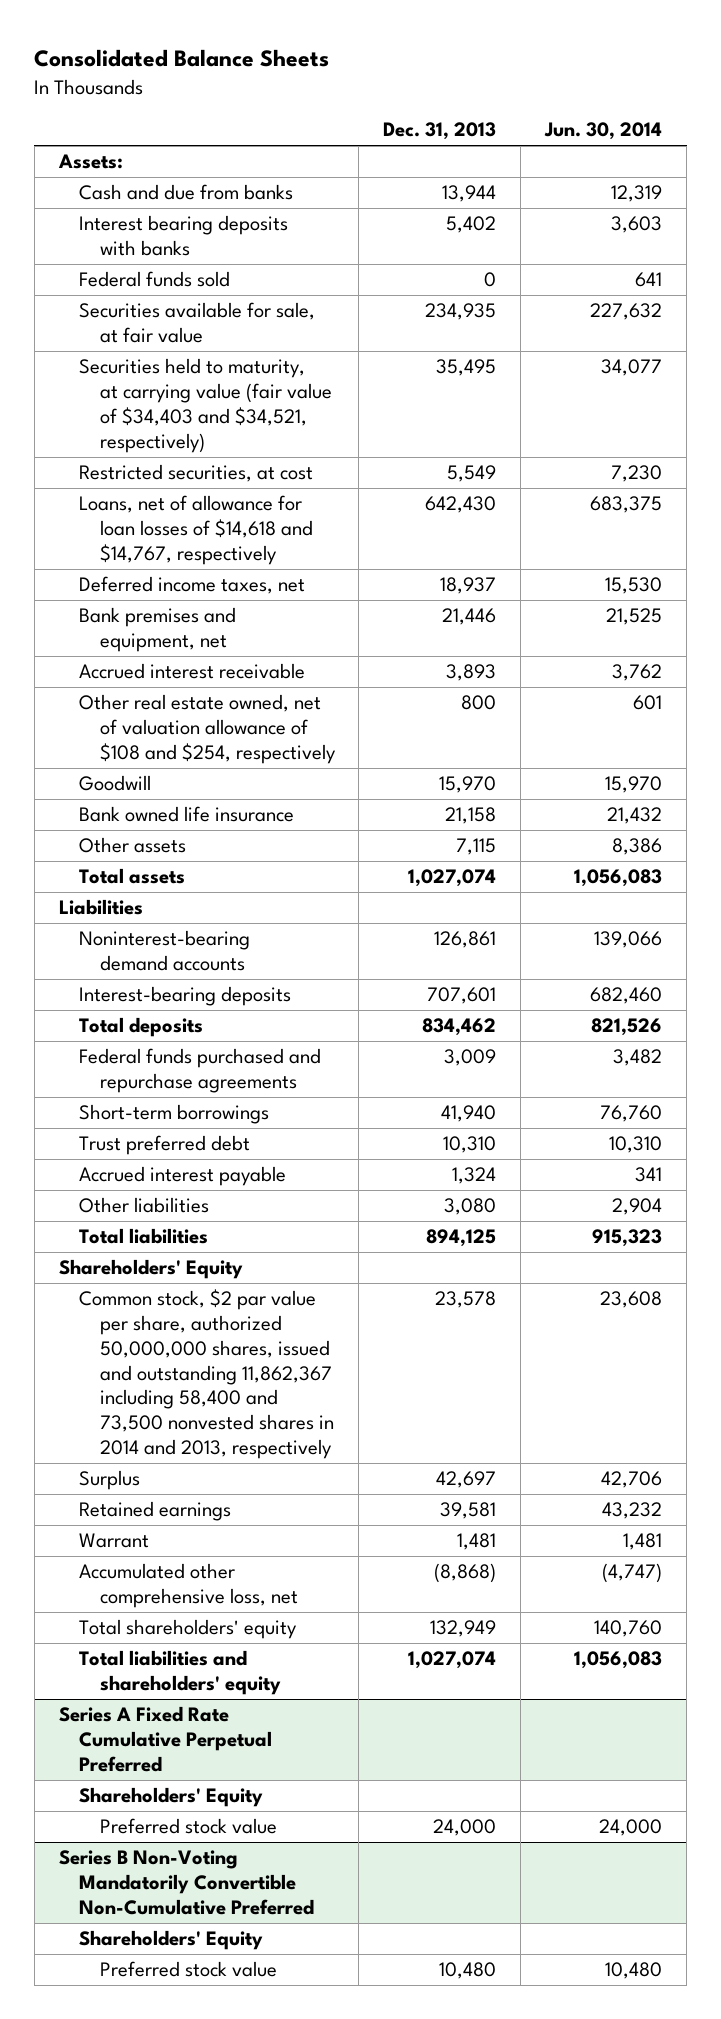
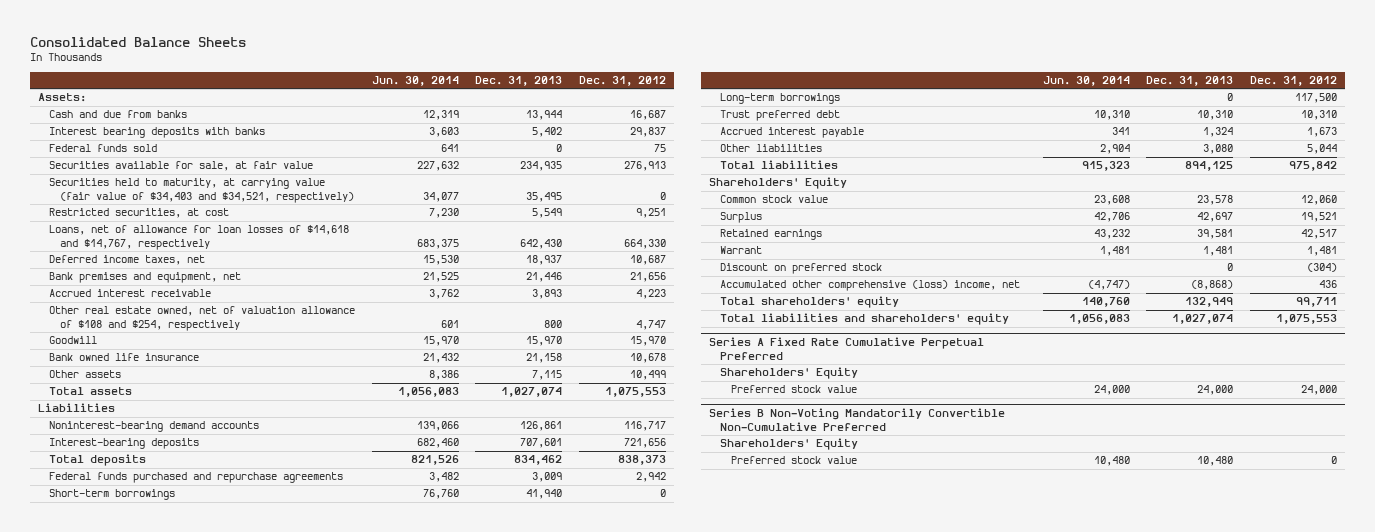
- | Dec. 31, 2013 | Jun. 30, 2014
+ | Jun. 30, 2014 | Dec. 31, 2013 | Dec. 31, 2012
+ Long-term borrowings | | 0 | 117,500
- Common stock, $2 par value per share, authorized 50,000,000 shares, issued and outstanding 11,862,367 including 58,400 and 73,500 nonvested shares in 2014 and 2013, respectively | 23,578 | 23,608
+ Common stock value | 23,608 | 23,578 | 12,060
- Accumulated other comprehensive loss, net | (8,868) | (4,747)
+ Discount on preferred stock | | 0 | (304)
+ Accumulated other comprehensive (loss) income, net | (4,747) | (8,868) | 436

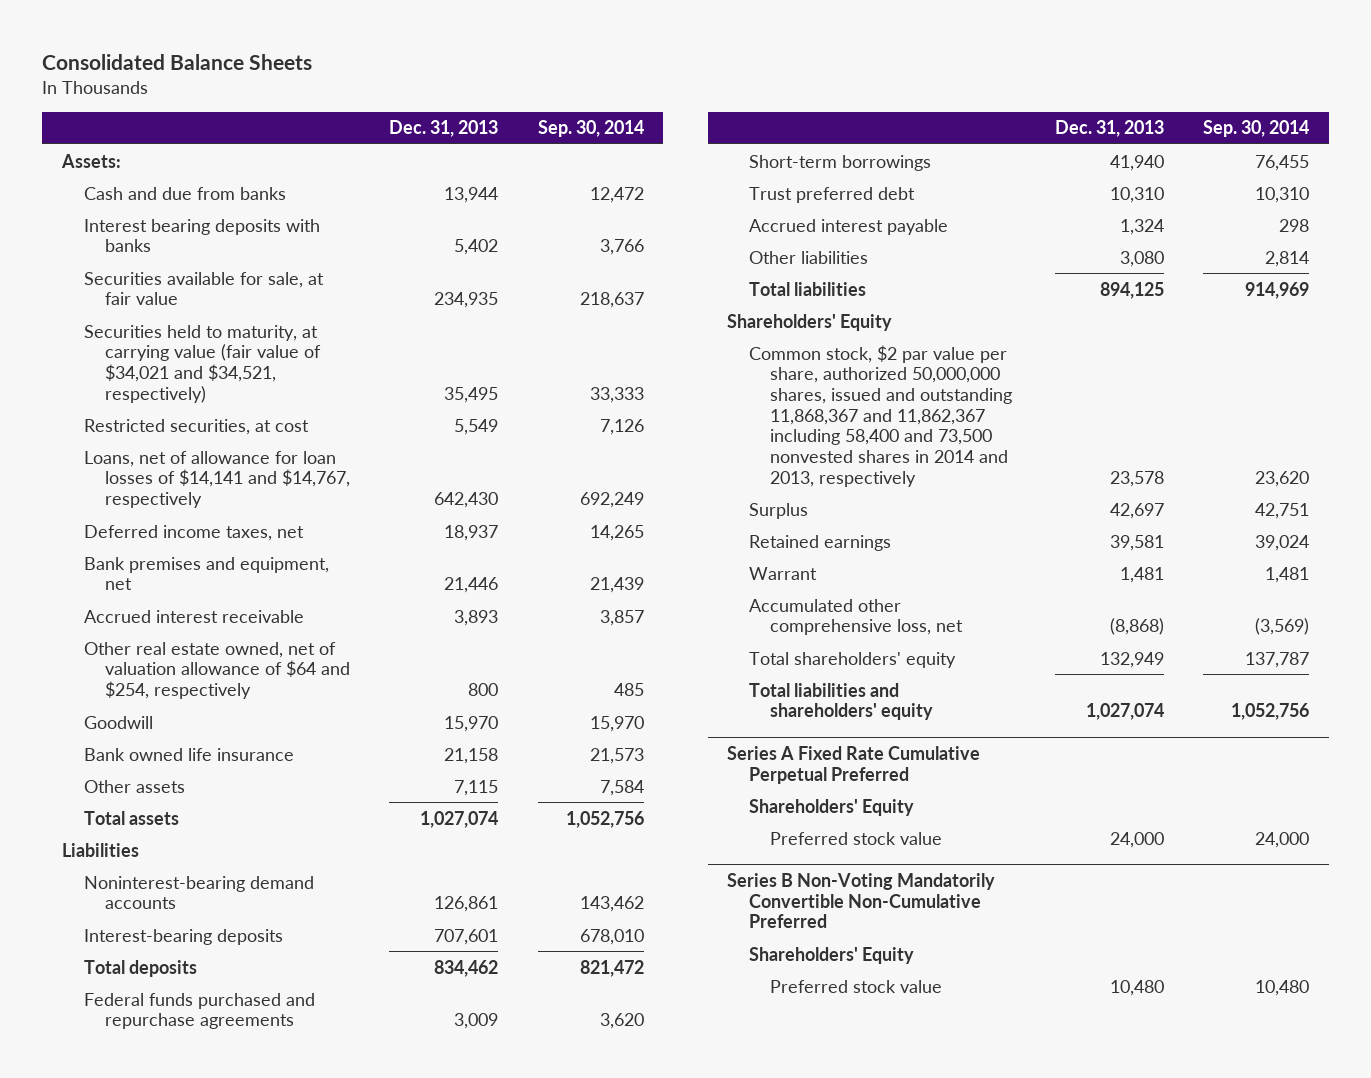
- | Jun. 30, 2014 | Dec. 31, 2013 | Dec. 31, 2012
+ | Dec. 31, 2013 | Sep. 30, 2014
- Federal funds sold | 641 | 0 | 75
- Securities held to maturity, at carrying value (fair value of $34,403 and $34,521, respectively) | 34,077 | 35,495 | 0
+ Securities held to maturity, at carrying value (fair value of $34,021 and $34,521, respectively) | 35,495 | 33,333
- Loans, net of allowance for loan losses of $14,618 and $14,767, respectively | 683,375 | 642,430 | 664,330
+ Loans, net of allowance for loan losses of $14,141 and $14,767, respectively | 642,430 | 692,249
- Other real estate owned, net of valuation allowance of $108 and $254, respectively | 601 | 800 | 4,747
+ Other real estate owned, net of valuation allowance of $64 and $254, respectively | 800 | 485
- Long-term borrowings | | 0 | 117,500
- Common stock value | 23,608 | 23,578 | 12,060
+ Common stock, $2 par value per share, authorized 50,000,000 shares, issued and outstanding 11,868,367 and 11,862,367 including 58,400 and 73,500 nonvested shares in 2014 and 2013, respectively | 23,578 | 23,620
- Discount on preferred stock | | 0 | (304)
- Accumulated other comprehensive (loss) income, net | (4,747) | (8,868) | 436
+ Accumulated other comprehensive loss, net | (8,868) | (3,569)

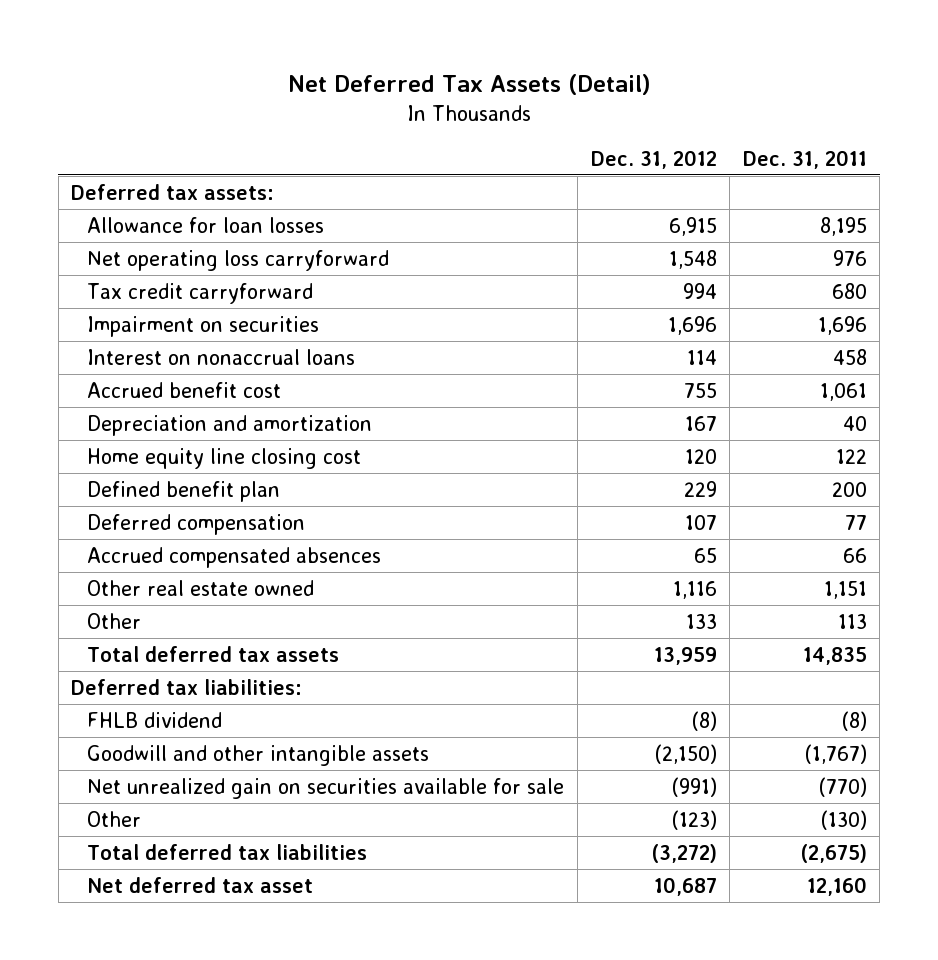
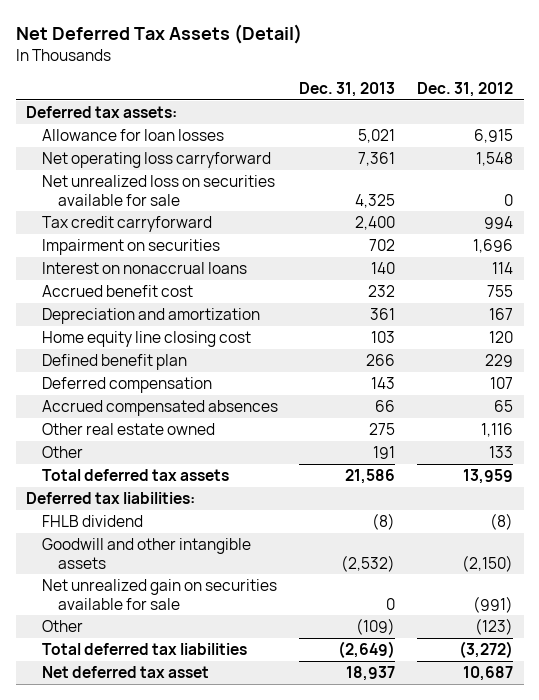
- | Dec. 31, 2012 | Dec. 31, 2011
+ | Dec. 31, 2013 | Dec. 31, 2012
+ Net unrealized loss on securities available for sale | 4,325 | 0

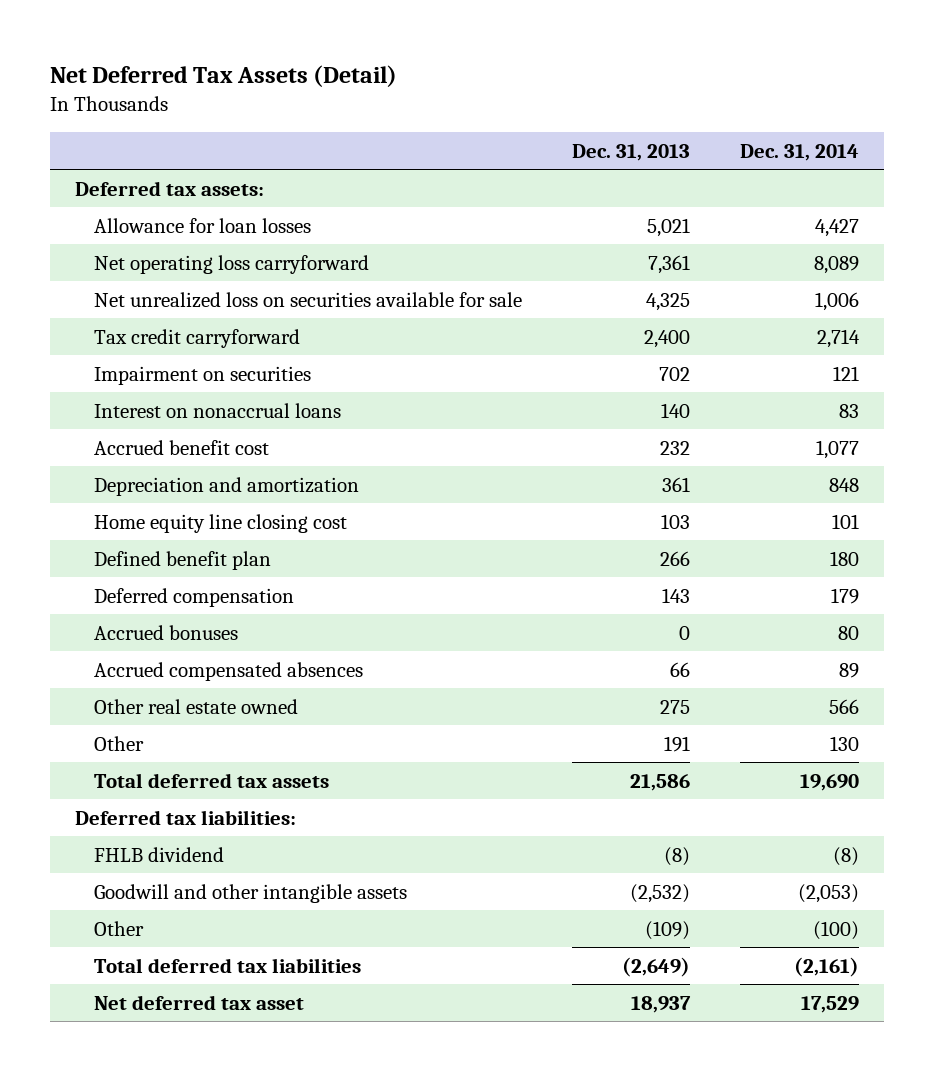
- | Dec. 31, 2013 | Dec. 31, 2012
+ | Dec. 31, 2013 | Dec. 31, 2014
+ Accrued bonuses | 0 | 80
- Net unrealized gain on securities available for sale | 0 | (991)

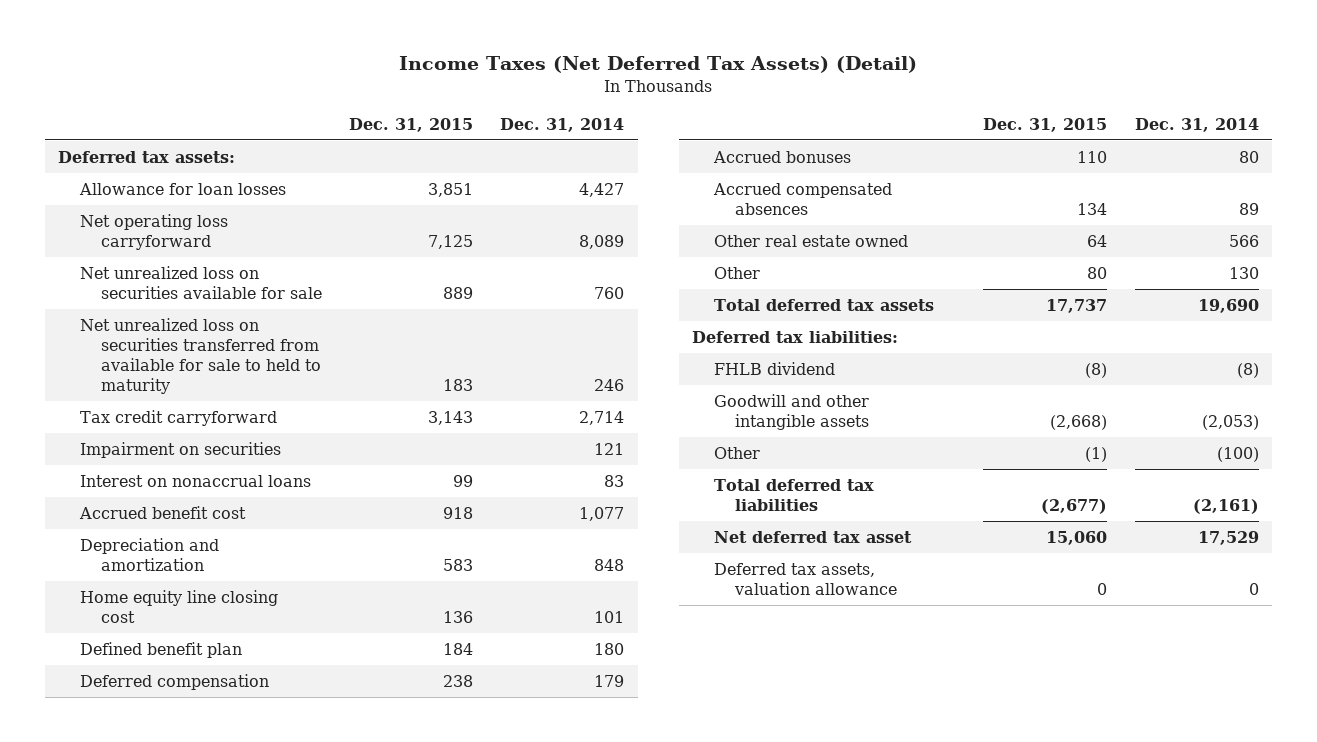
- Net Deferred Tax Assets (Detail)
+ Income Taxes (Net Deferred Tax Assets) (Detail)
- | Dec. 31, 2013 | Dec. 31, 2014
+ | Dec. 31, 2015 | Dec. 31, 2014
- Net unrealized loss on securities available for sale | 4,325 | 1,006
+ Net unrealized loss on securities available for sale | 889 | 760
+ Net unrealized loss on securities transferred from available for sale to held to maturity | 183 | 246
+ Deferred tax assets, valuation allowance | 0 | 0

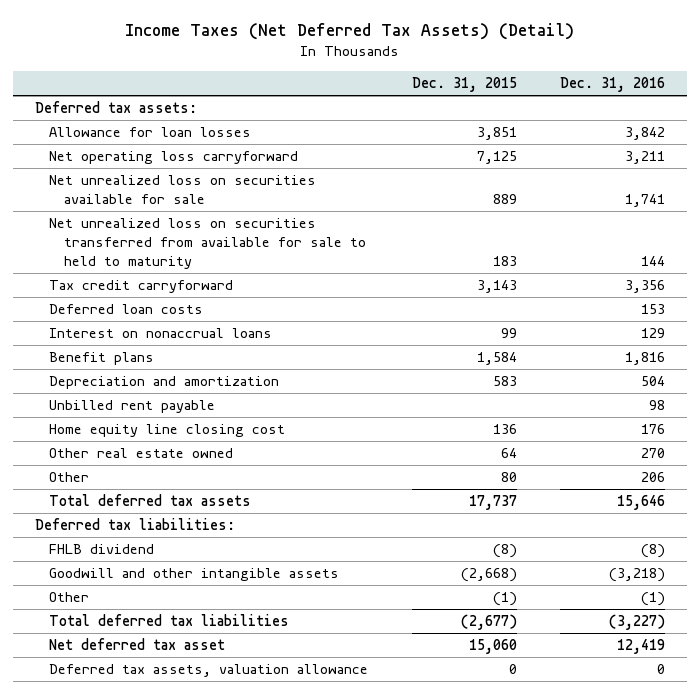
- | Dec. 31, 2015 | Dec. 31, 2014
+ | Dec. 31, 2015 | Dec. 31, 2016
- Impairment on securities | | 121
+ Deferred loan costs | | 153
- Accrued benefit cost | 918 | 1,077
+ Benefit plans | 1,584 | 1,816
+ Unbilled rent payable | | 98
- Defined benefit plan | 184 | 180
- Deferred compensation | 238 | 179
- Accrued bonuses | 110 | 80
- Accrued compensated absences | 134 | 89

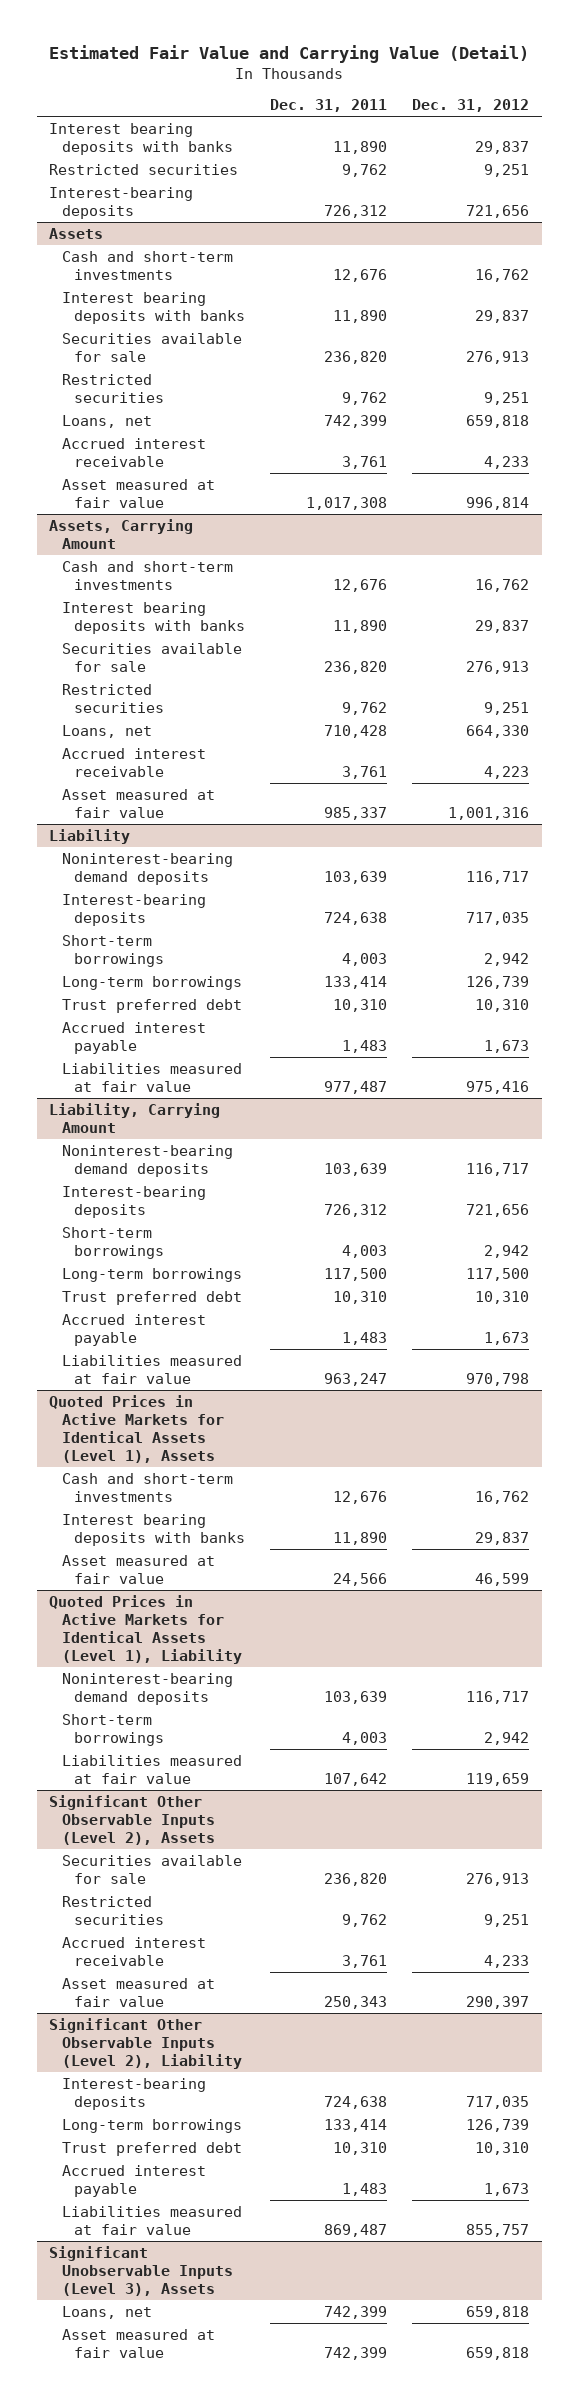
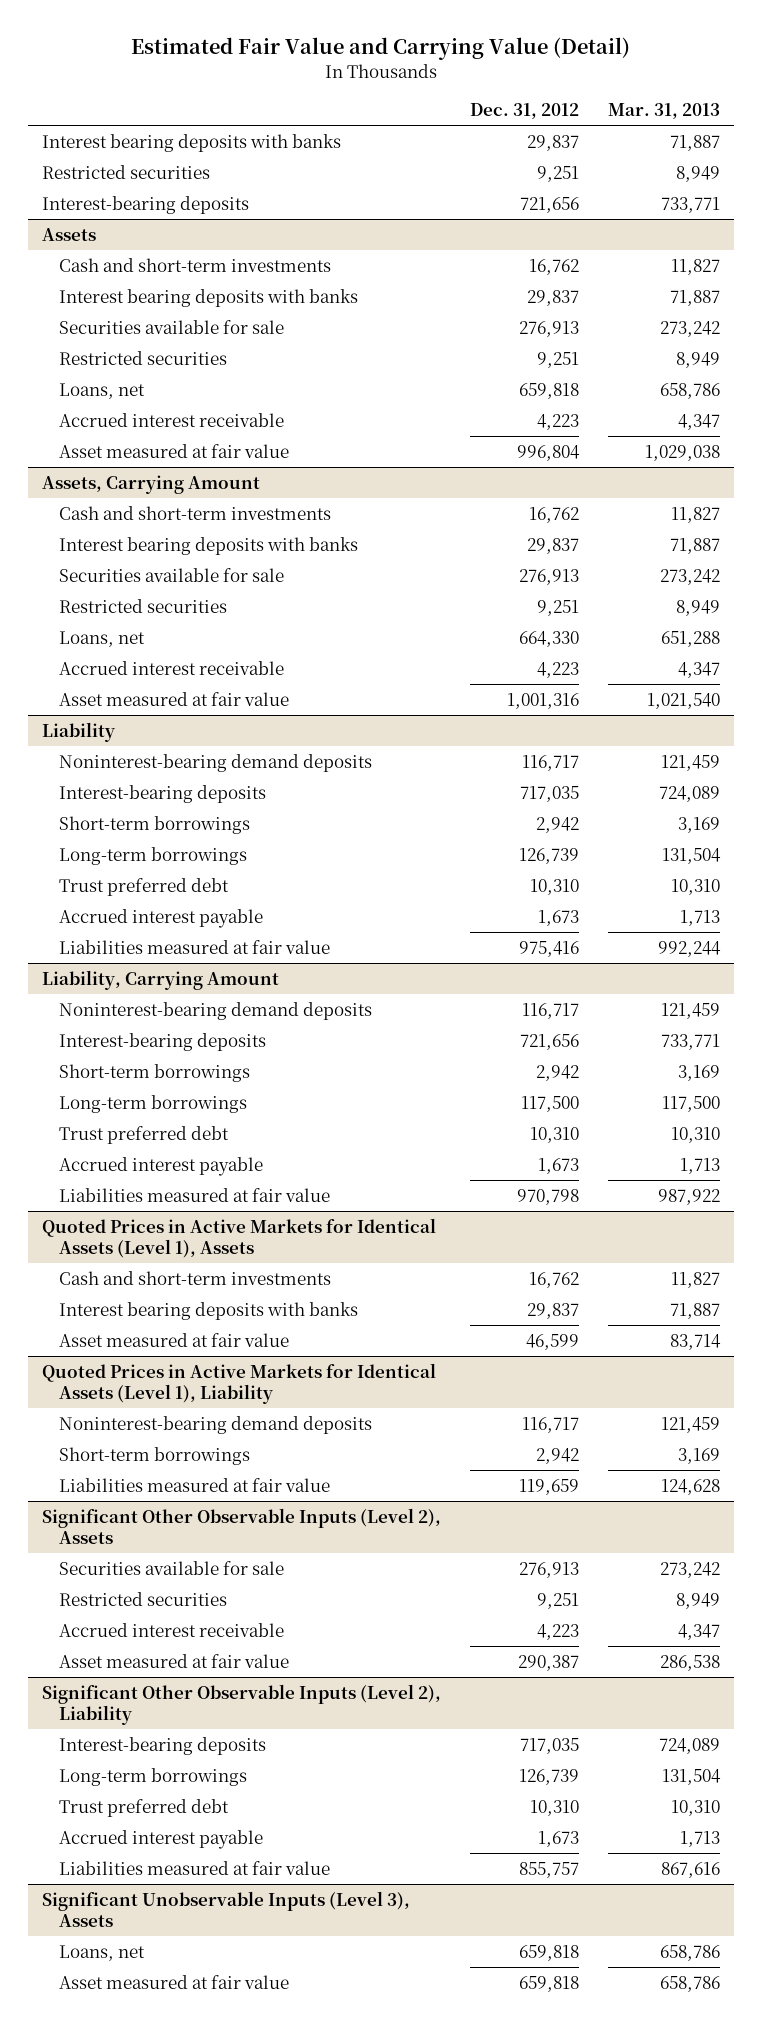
- | Dec. 31, 2011 | Dec. 31, 2012
+ | Dec. 31, 2012 | Mar. 31, 2013
@ Assets
- Accrued interest receivable | 3,761 | 4,233
- Asset measured at fair value | 1,017,308 | 996,814
+ Accrued interest receivable | 4,223 | 4,347
+ Asset measured at fair value | 996,804 | 1,029,038
@ Significant Other Observable Inputs (Level 2), Assets
- Accrued interest receivable | 3,761 | 4,233
- Asset measured at fair value | 250,343 | 290,397
+ Accrued interest receivable | 4,223 | 4,347
+ Asset measured at fair value | 290,387 | 286,538

